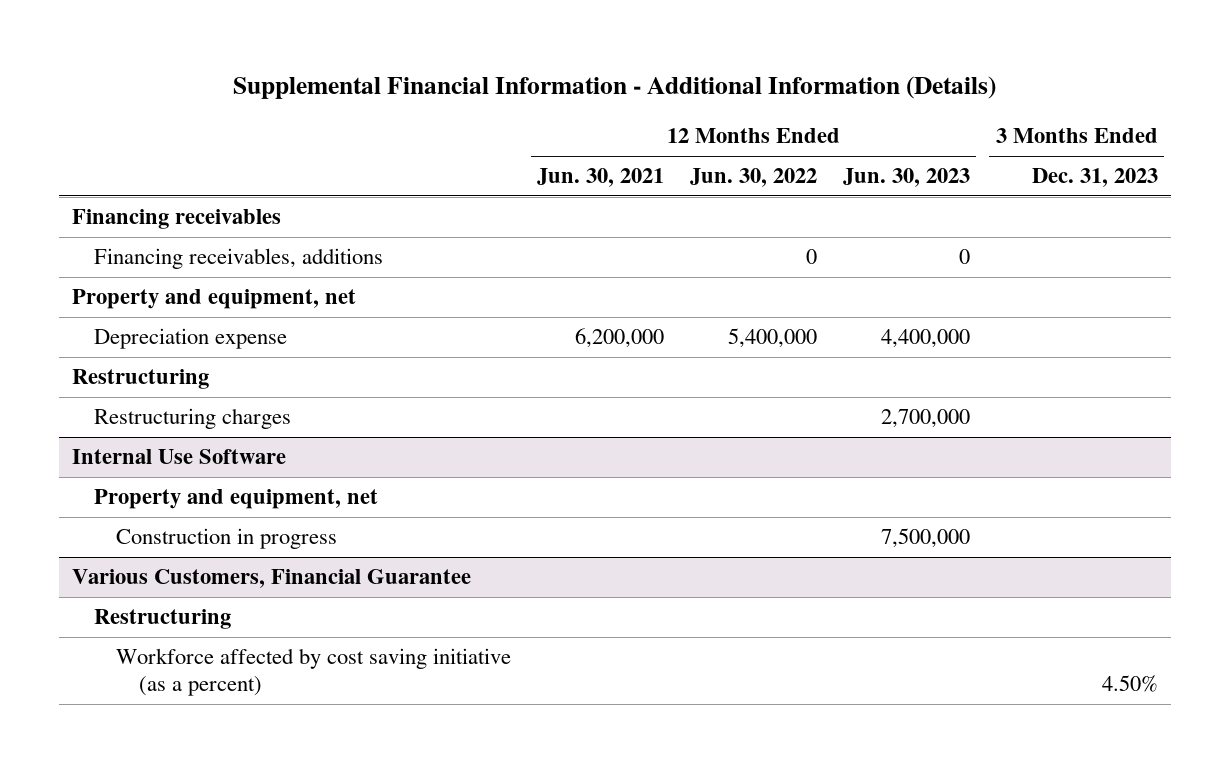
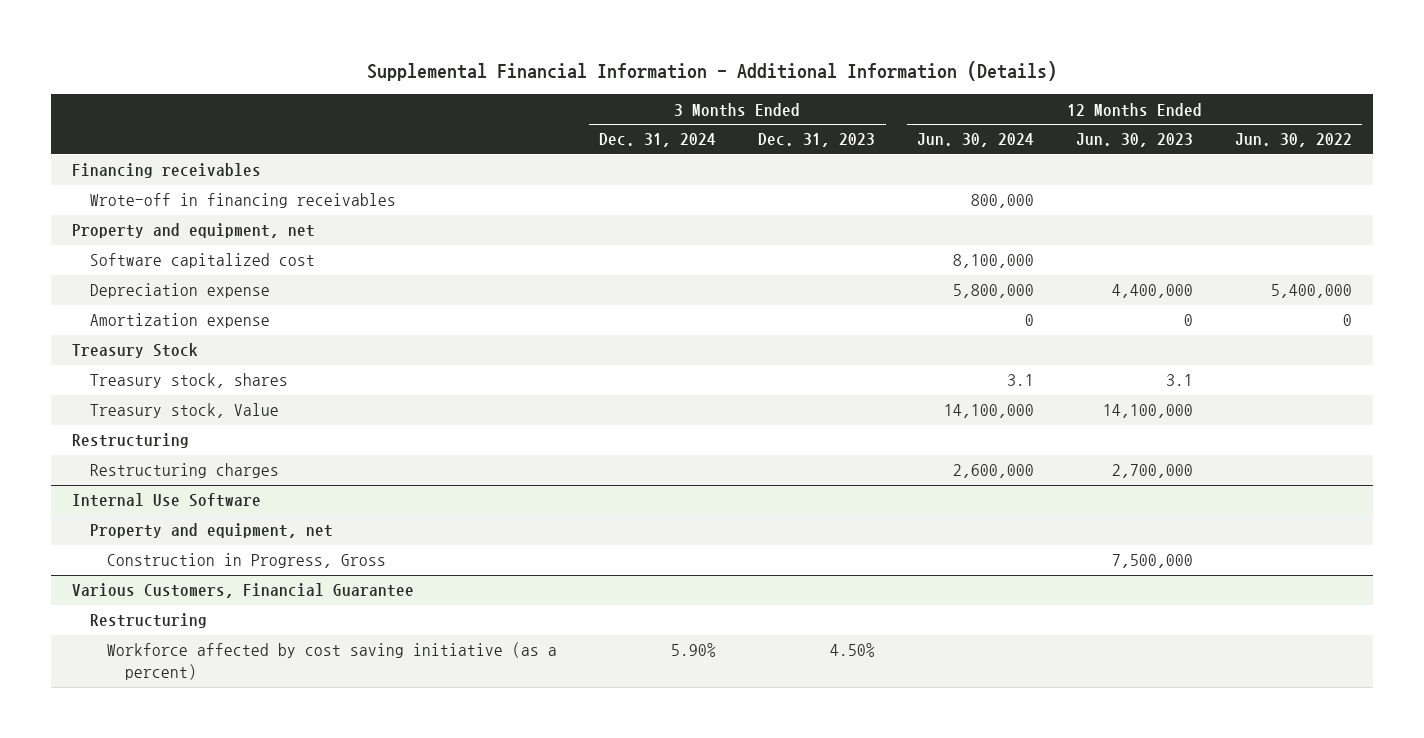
- | 12 Months Ended Jun. 30, 2021 | 12 Months Ended Jun. 30, 2022 | 12 Months Ended Jun. 30, 2023 | 3 Months Ended Dec. 31, 2023
+ | 3 Months Ended Dec. 31, 2024 | 3 Months Ended Dec. 31, 2023 | 12 Months Ended Jun. 30, 2024 | 12 Months Ended Jun. 30, 2023 | 12 Months Ended Jun. 30, 2022
- Financing receivables, additions | | 0 | 0 |
+ Wrote-off in financing receivables | | | 800,000 | |
+ Software capitalized cost | | | 8,100,000 | |
+ Amortization expense | | | 0 | 0 | 0
+ Treasury Stock
+ Treasury stock, shares | | | 3.1 | 3.1 |
+ Treasury stock, Value | | | 14,100,000 | 14,100,000 |
@ Internal Use Software
- Construction in progress | | | 7,500,000 |
+ Construction in Progress, Gross | | | | 7,500,000 |

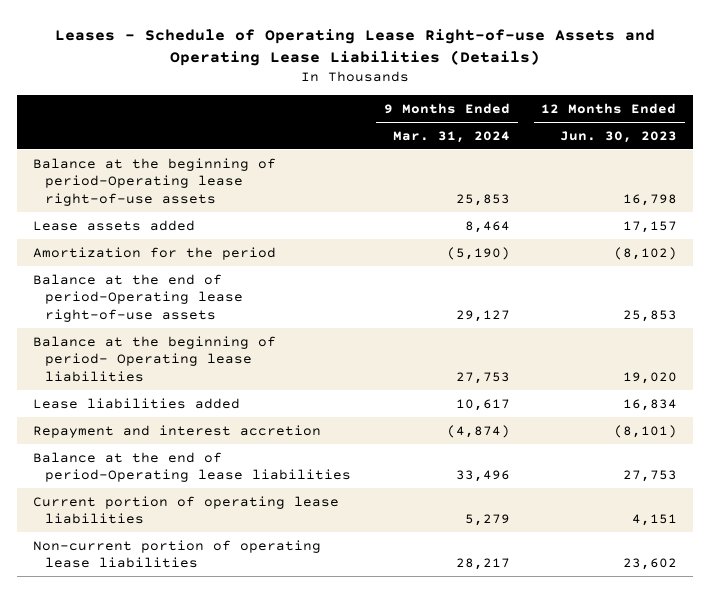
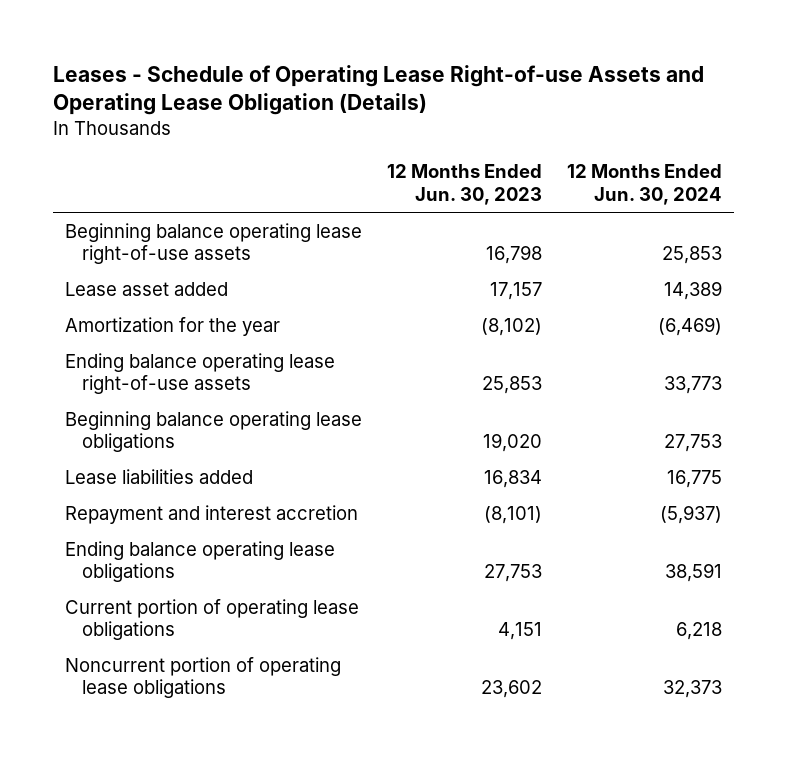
- Leases - Schedule of Operating Lease Right-of-use Assets and Operating Lease Liabilities (Details)
+ Leases - Schedule of Operating Lease Right-of-use Assets and Operating Lease Obligation (Details)
- | 9 Months Ended Mar. 31, 2024 | 12 Months Ended Jun. 30, 2023
+ | 12 Months Ended Jun. 30, 2023 | 12 Months Ended Jun. 30, 2024
- Balance at the beginning of period-Operating lease right-of-use assets | 25,853 | 16,798
- Lease assets added | 8,464 | 17,157
- Amortization for the period | (5,190) | (8,102)
- Balance at the end of period-Operating lease right-of-use assets | 29,127 | 25,853
- Balance at the beginning of period- Operating lease liabilities | 27,753 | 19,020
+ Beginning balance operating lease right-of-use assets | 16,798 | 25,853
+ Lease asset added | 17,157 | 14,389
+ Amortization for the year | (8,102) | (6,469)
+ Ending balance operating lease right-of-use assets | 25,853 | 33,773
+ Beginning balance operating lease obligations | 19,020 | 27,753
- Balance at the end of period-Operating lease liabilities | 33,496 | 27,753
- Current portion of operating lease liabilities | 5,279 | 4,151
- Non-current portion of operating lease liabilities | 28,217 | 23,602
+ Ending balance operating lease obligations | 27,753 | 38,591
+ Current portion of operating lease obligations | 4,151 | 6,218
+ Noncurrent portion of operating lease obligations | 23,602 | 32,373

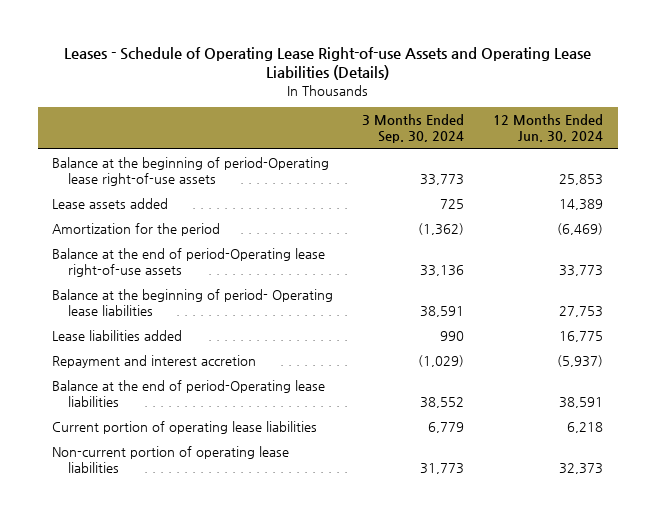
- Leases - Schedule of Operating Lease Right-of-use Assets and Operating Lease Obligation (Details)
+ Leases - Schedule of Operating Lease Right-of-use Assets and Operating Lease Liabilities (Details)
- | 12 Months Ended Jun. 30, 2023 | 12 Months Ended Jun. 30, 2024
+ | 3 Months Ended Sep. 30, 2024 | 12 Months Ended Jun. 30, 2024
- Beginning balance operating lease right-of-use assets | 16,798 | 25,853
- Lease asset added | 17,157 | 14,389
- Amortization for the year | (8,102) | (6,469)
- Ending balance operating lease right-of-use assets | 25,853 | 33,773
- Beginning balance operating lease obligations | 19,020 | 27,753
+ Balance at the beginning of period-Operating lease right-of-use assets | 33,773 | 25,853
+ Lease assets added | 725 | 14,389
+ Amortization for the period | (1,362) | (6,469)
+ Balance at the end of period-Operating lease right-of-use assets | 33,136 | 33,773
+ Balance at the beginning of period- Operating lease liabilities | 38,591 | 27,753
- Ending balance operating lease obligations | 27,753 | 38,591
- Current portion of operating lease obligations | 4,151 | 6,218
- Noncurrent portion of operating lease obligations | 23,602 | 32,373
+ Balance at the end of period-Operating lease liabilities | 38,552 | 38,591
+ Current portion of operating lease liabilities | 6,779 | 6,218
+ Non-current portion of operating lease liabilities | 31,773 | 32,373

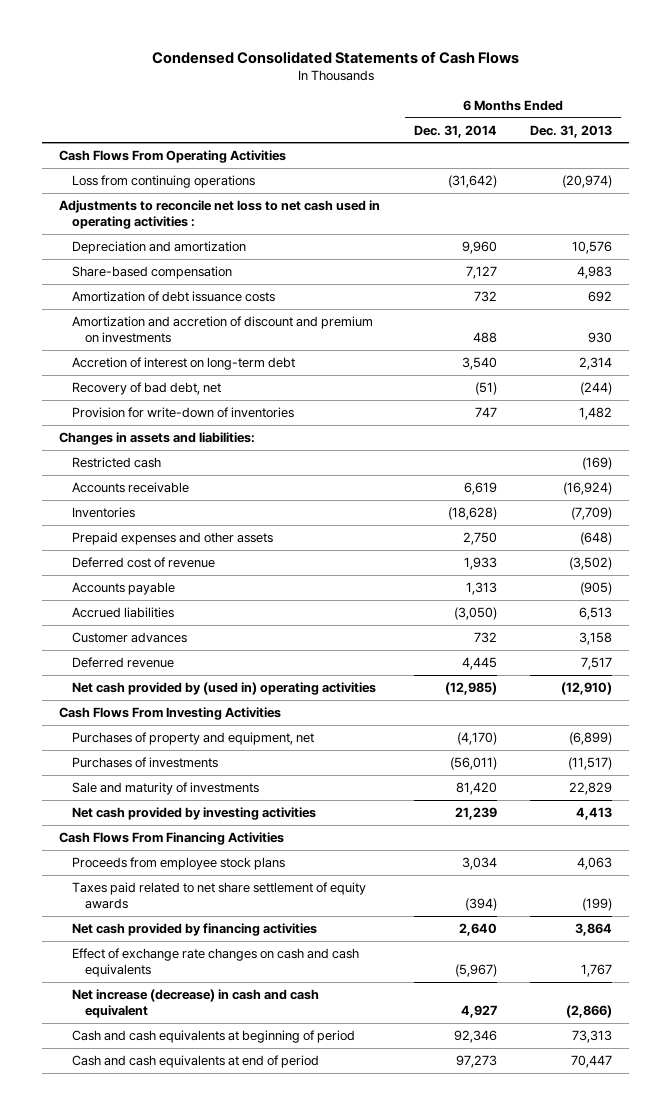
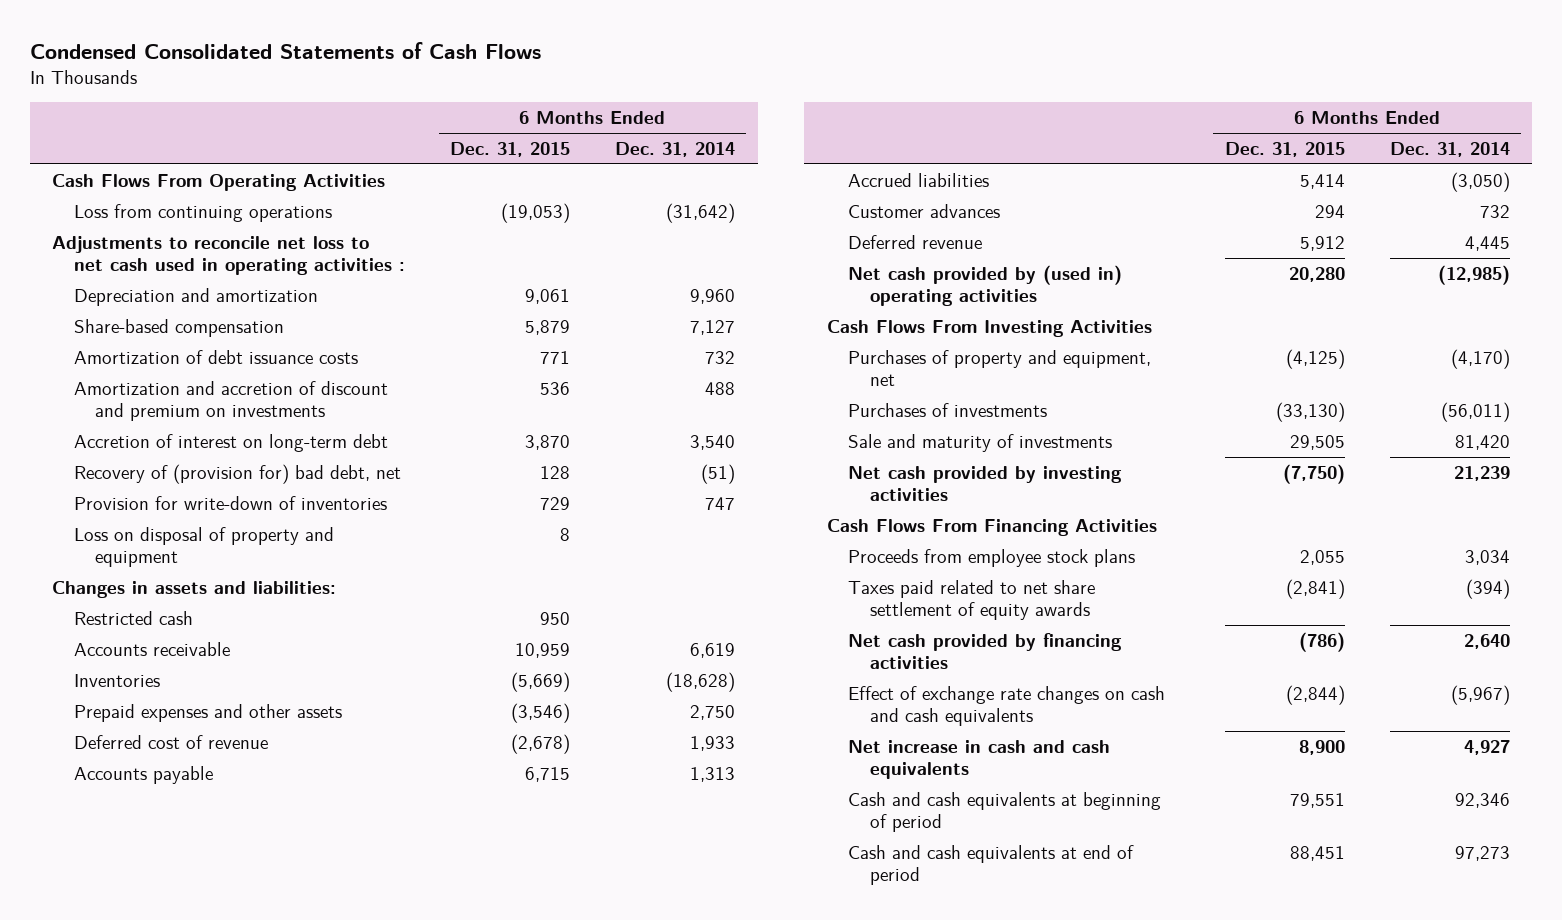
- | 6 Months Ended Dec. 31, 2014 | 6 Months Ended Dec. 31, 2013
+ | 6 Months Ended Dec. 31, 2015 | 6 Months Ended Dec. 31, 2014
- Recovery of bad debt, net | (51) | (244)
+ Recovery of (provision for) bad debt, net | 128 | (51)
+ Loss on disposal of property and equipment | 8 |
- Net increase (decrease) in cash and cash equivalent | 4,927 | (2,866)
+ Net increase in cash and cash equivalents | 8,900 | 4,927

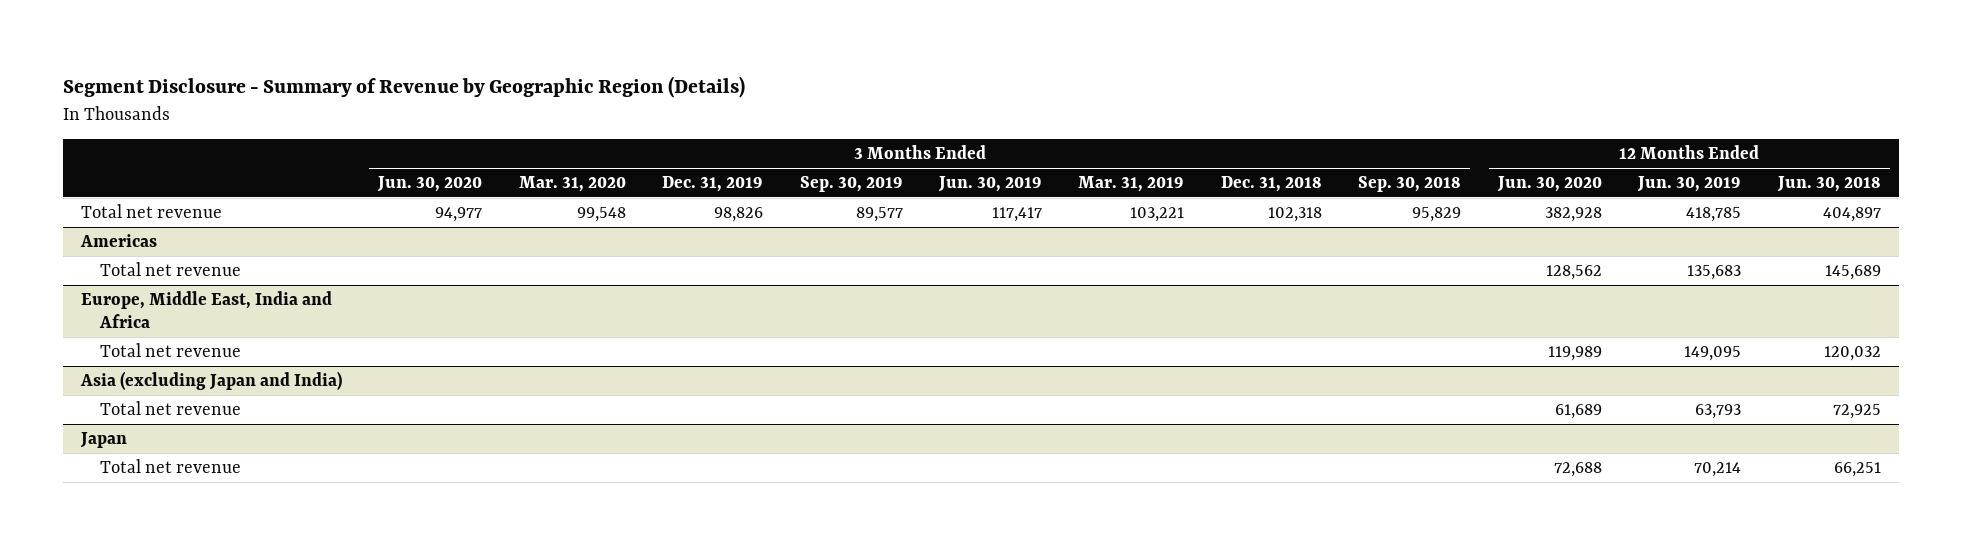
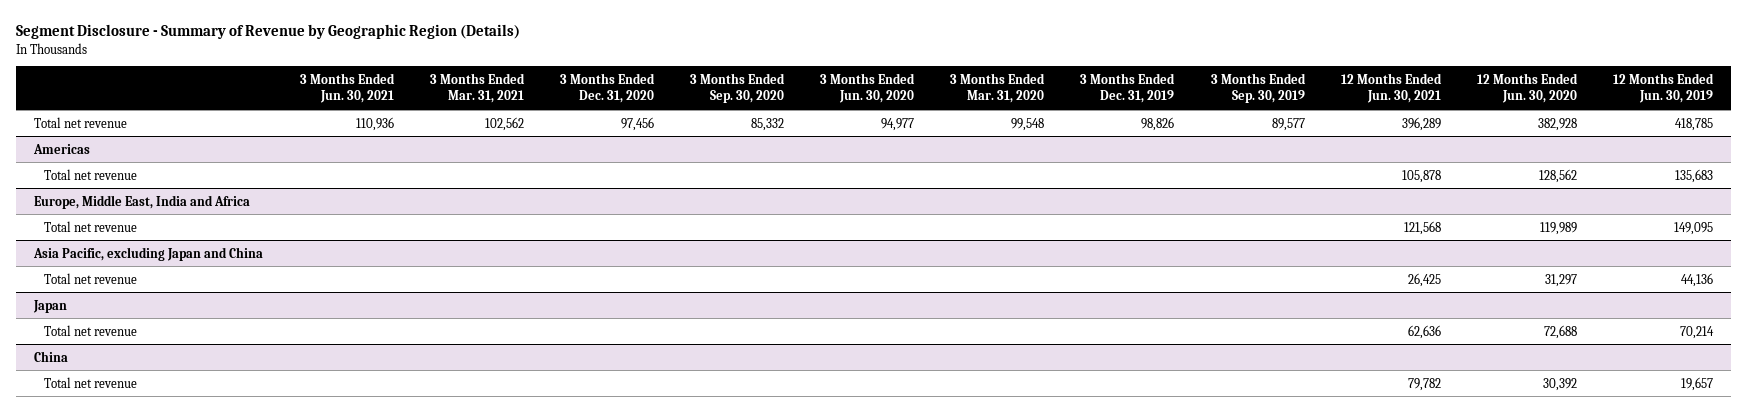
- | 3 Months Ended Jun. 30, 2020 | 3 Months Ended Mar. 31, 2020 | 3 Months Ended Dec. 31, 2019 | 3 Months Ended Sep. 30, 2019 | 3 Months Ended Jun. 30, 2019 | 3 Months Ended Mar. 31, 2019 | 3 Months Ended Dec. 31, 2018 | 3 Months Ended Sep. 30, 2018 | 12 Months Ended Jun. 30, 2020 | 12 Months Ended Jun. 30, 2019 | 12 Months Ended Jun. 30, 2018
+ | 3 Months Ended Jun. 30, 2021 | 3 Months Ended Mar. 31, 2021 | 3 Months Ended Dec. 31, 2020 | 3 Months Ended Sep. 30, 2020 | 3 Months Ended Jun. 30, 2020 | 3 Months Ended Mar. 31, 2020 | 3 Months Ended Dec. 31, 2019 | 3 Months Ended Sep. 30, 2019 | 12 Months Ended Jun. 30, 2021 | 12 Months Ended Jun. 30, 2020 | 12 Months Ended Jun. 30, 2019
- Asia (excluding Japan and India)
- Total net revenue | | | | | | | | | 61,689 | 63,793 | 72,925
+ Asia Pacific, excluding Japan and China
+ Total net revenue | | | | | | | | | 26,425 | 31,297 | 44,136
+ China
+ Total net revenue | | | | | | | | | 79,782 | 30,392 | 19,657

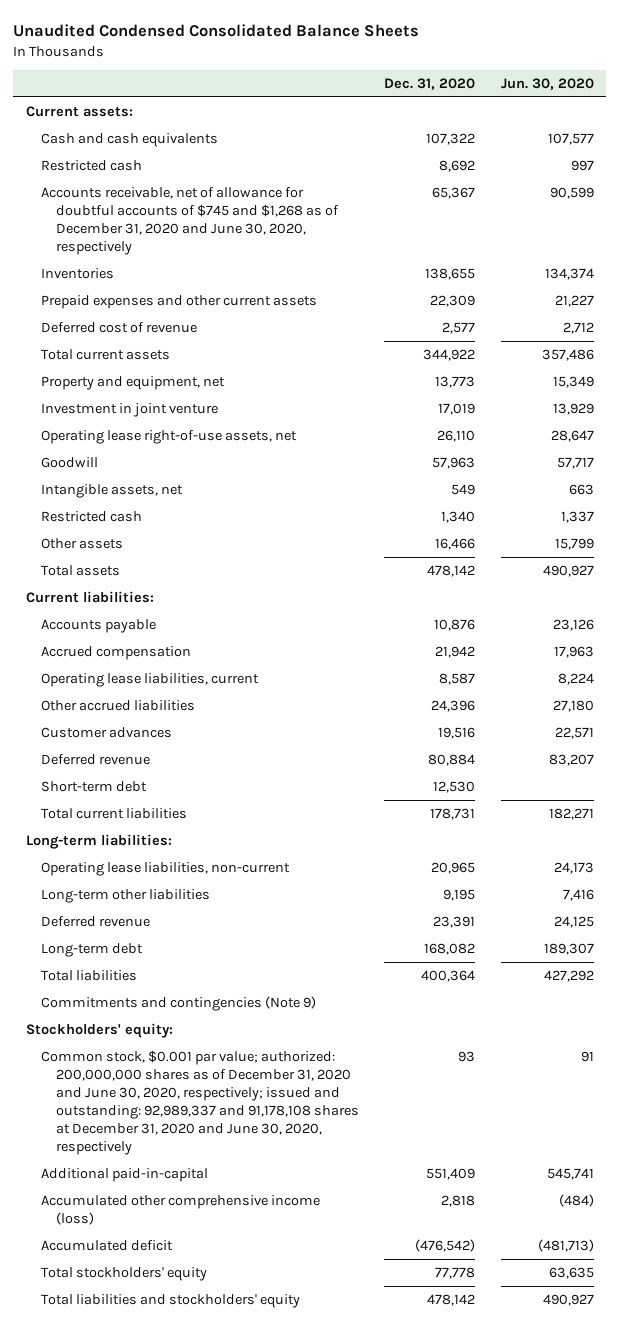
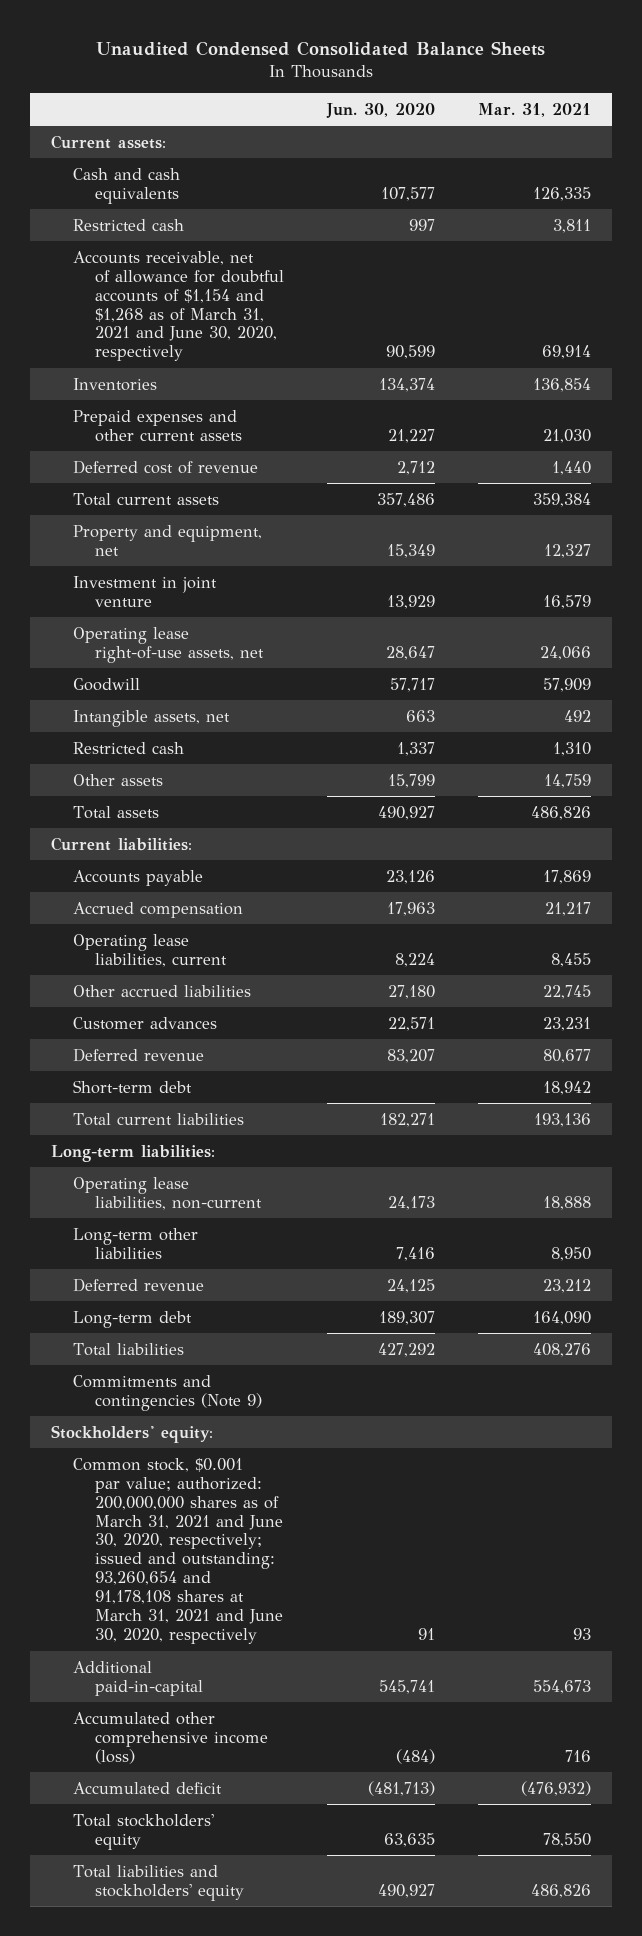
- | Dec. 31, 2020 | Jun. 30, 2020
+ | Jun. 30, 2020 | Mar. 31, 2021
- Accounts receivable, net of allowance for doubtful accounts of $745 and $1,268 as of December 31, 2020 and June 30, 2020, respectively | 65,367 | 90,599
+ Accounts receivable, net of allowance for doubtful accounts of $1,154 and $1,268 as of March 31, 2021 and June 30, 2020, respectively | 90,599 | 69,914
- Common stock, $0.001 par value; authorized: 200,000,000 shares as of December 31, 2020 and June 30, 2020, respectively; issued and outstanding: 92,989,337 and 91,178,108 shares at December 31, 2020 and June 30, 2020, respectively | 93 | 91
+ Common stock, $0.001 par value; authorized: 200,000,000 shares as of March 31, 2021 and June 30, 2020, respectively; issued and outstanding: 93,260,654 and 91,178,108 shares at March 31, 2021 and June 30, 2020, respectively | 91 | 93

